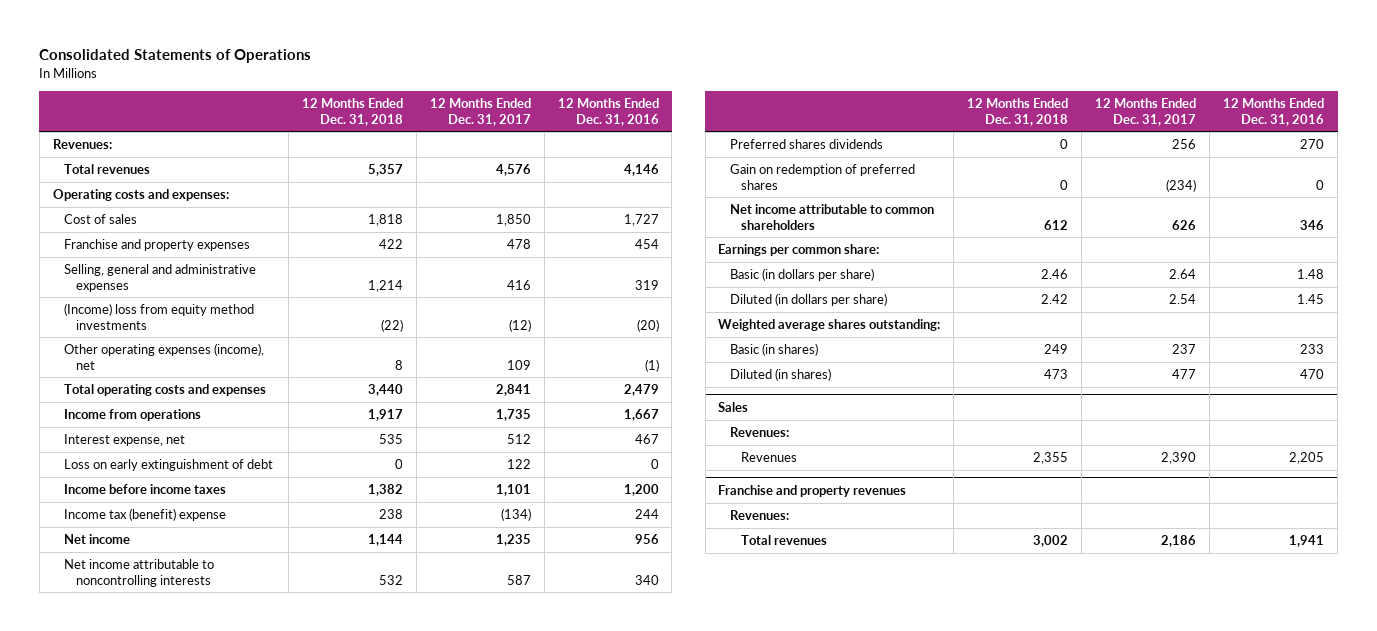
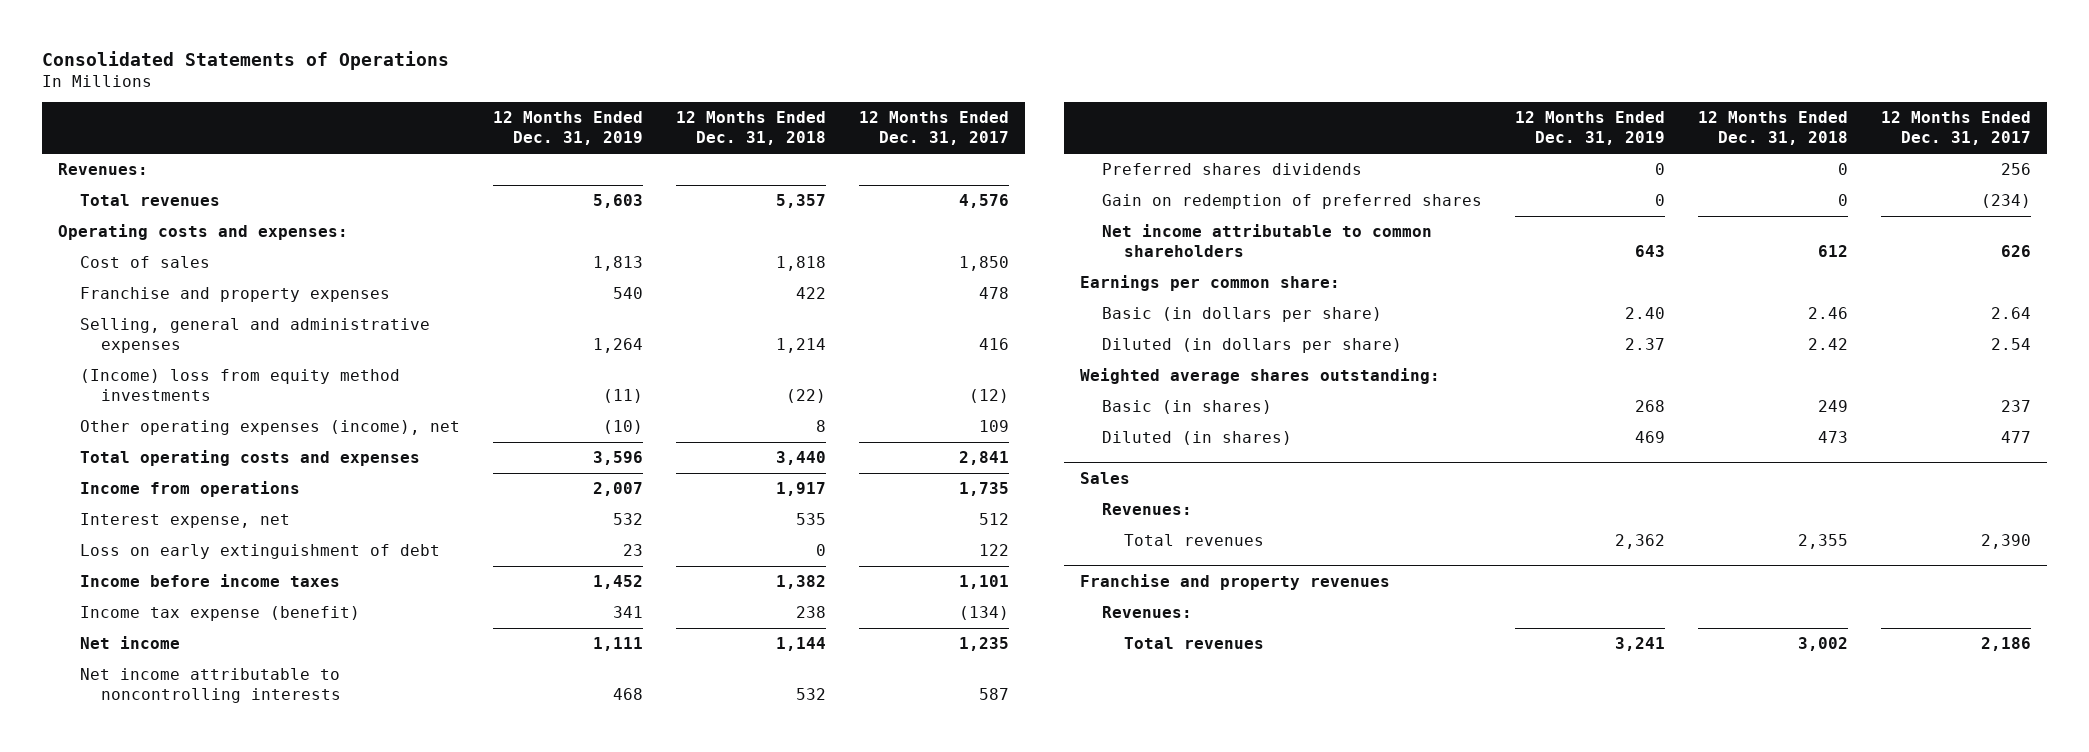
- | 12 Months Ended Dec. 31, 2018 | 12 Months Ended Dec. 31, 2017 | 12 Months Ended Dec. 31, 2016
+ | 12 Months Ended Dec. 31, 2019 | 12 Months Ended Dec. 31, 2018 | 12 Months Ended Dec. 31, 2017
- Income tax (benefit) expense | 238 | (134) | 244
+ Income tax expense (benefit) | 341 | 238 | (134)
@ Sales
- Revenues | 2,355 | 2,390 | 2,205
+ Total revenues | 2,362 | 2,355 | 2,390

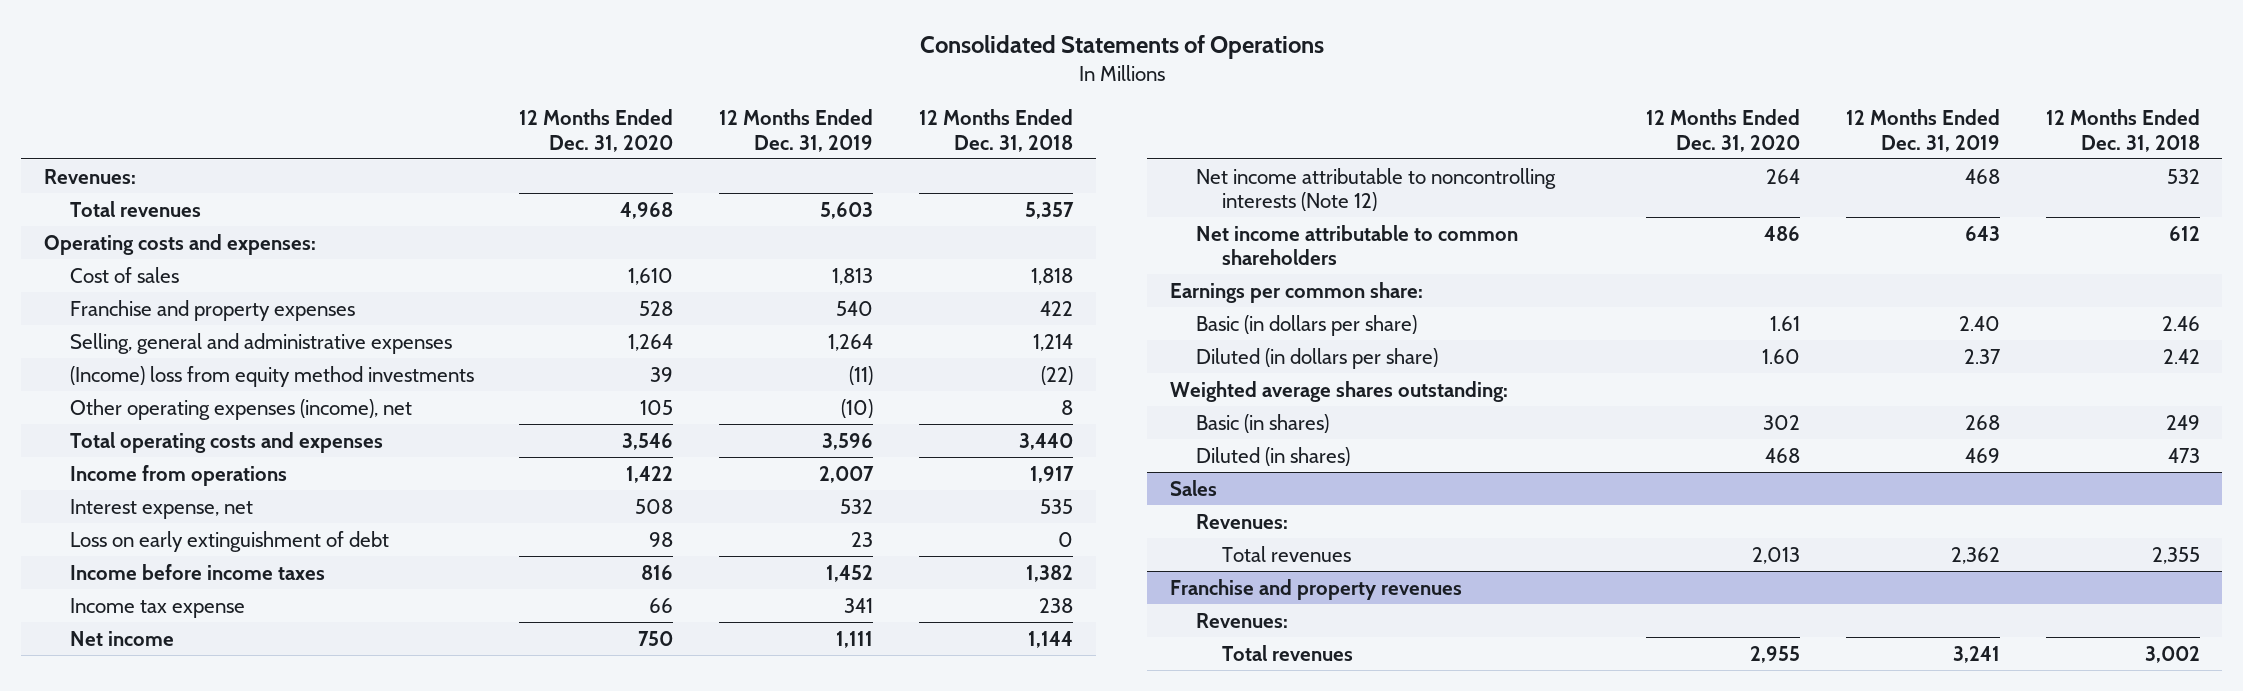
- | 12 Months Ended Dec. 31, 2019 | 12 Months Ended Dec. 31, 2018 | 12 Months Ended Dec. 31, 2017
+ | 12 Months Ended Dec. 31, 2020 | 12 Months Ended Dec. 31, 2019 | 12 Months Ended Dec. 31, 2018
- Income tax expense (benefit) | 341 | 238 | (134)
+ Income tax expense | 66 | 341 | 238
- Net income attributable to noncontrolling interests | 468 | 532 | 587
- Preferred shares dividends | 0 | 0 | 256
- Gain on redemption of preferred shares | 0 | 0 | (234)
+ Net income attributable to noncontrolling interests (Note 12) | 264 | 468 | 532

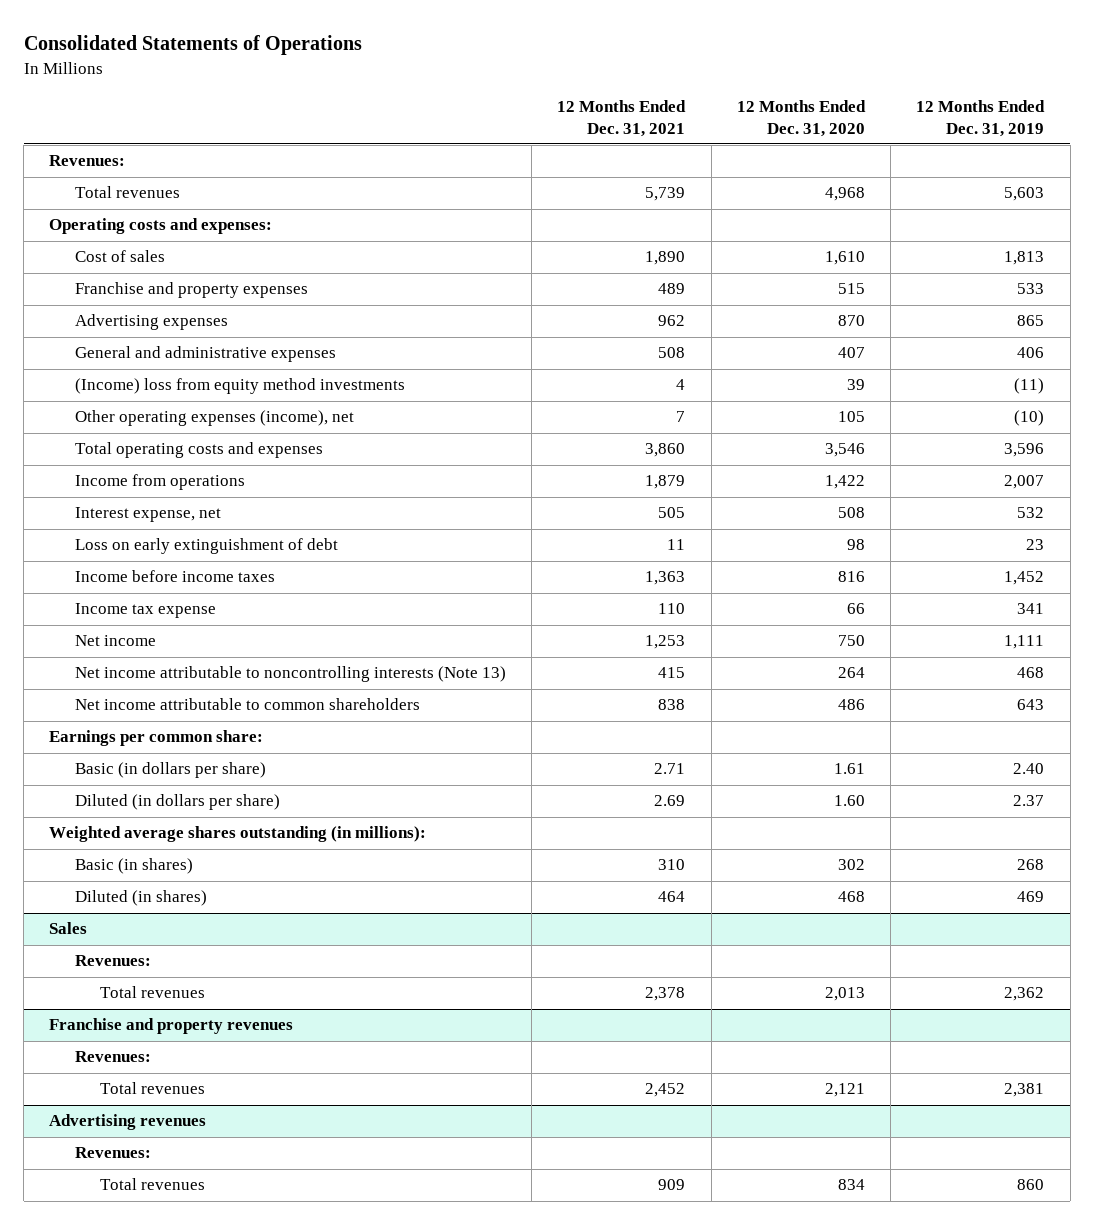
- | 12 Months Ended Dec. 31, 2020 | 12 Months Ended Dec. 31, 2019 | 12 Months Ended Dec. 31, 2018
+ | 12 Months Ended Dec. 31, 2021 | 12 Months Ended Dec. 31, 2020 | 12 Months Ended Dec. 31, 2019
- Franchise and property expenses | 528 | 540 | 422
- Selling, general and administrative expenses | 1,264 | 1,264 | 1,214
+ Franchise and property expenses | 489 | 515 | 533
+ Advertising expenses | 962 | 870 | 865
+ General and administrative expenses | 508 | 407 | 406
- Net income attributable to noncontrolling interests (Note 12) | 264 | 468 | 532
+ Net income attributable to noncontrolling interests (Note 13) | 415 | 264 | 468
- Weighted average shares outstanding:
+ Weighted average shares outstanding (in millions):
@ Franchise and property revenues
- Total revenues | 2,955 | 3,241 | 3,002
+ Total revenues | 2,452 | 2,121 | 2,381
+ Advertising revenues
+ Revenues:
+ Total revenues | 909 | 834 | 860

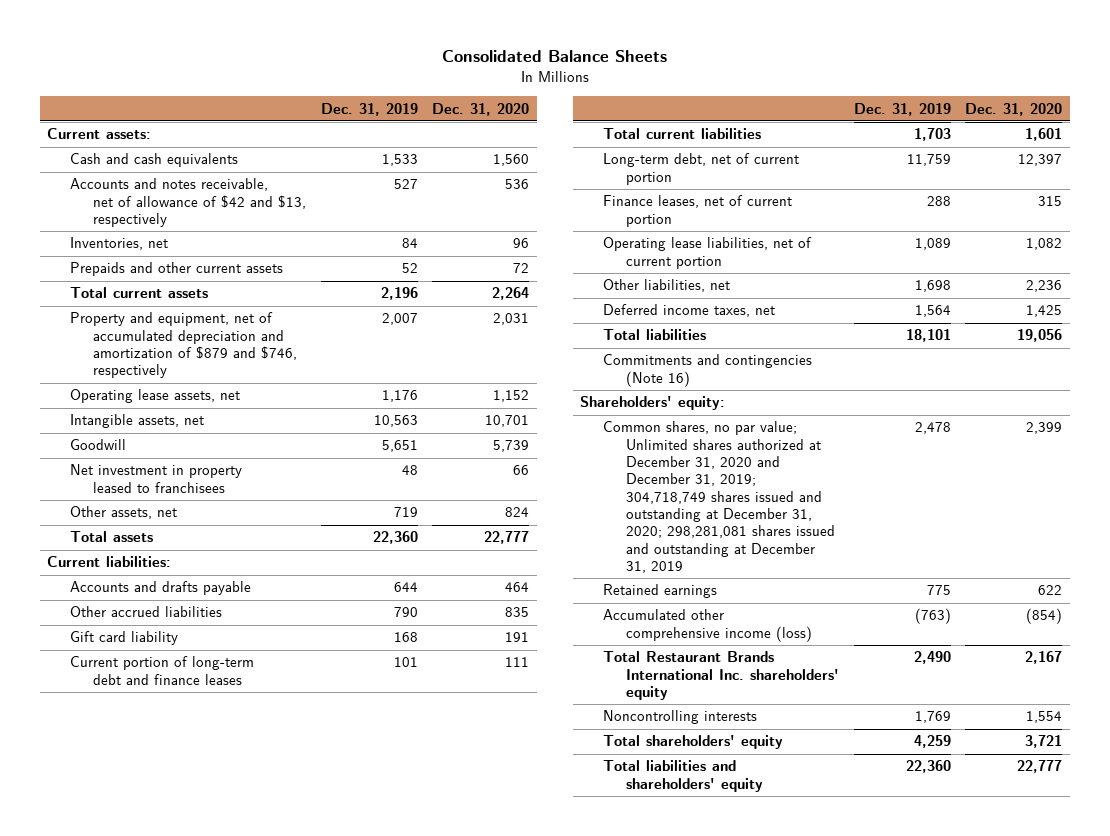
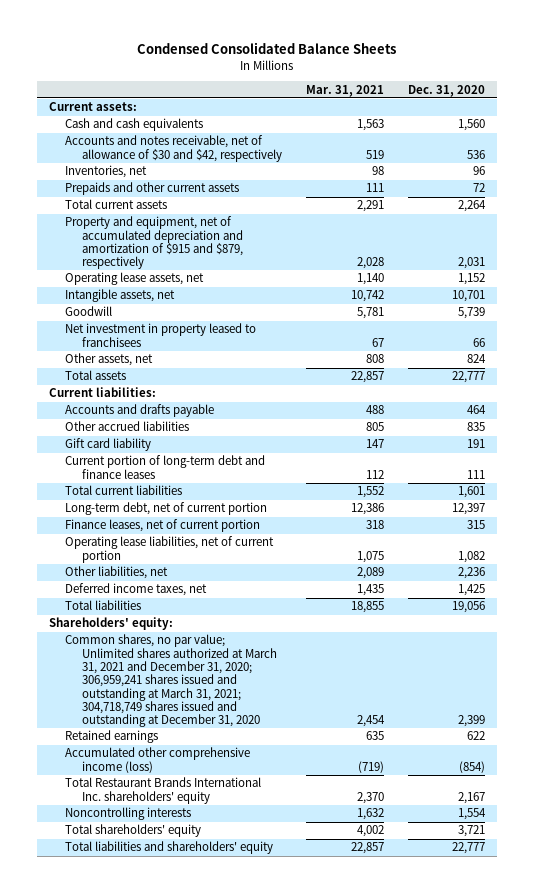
- Consolidated Balance Sheets
+ Condensed Consolidated Balance Sheets
- | Dec. 31, 2019 | Dec. 31, 2020
+ | Mar. 31, 2021 | Dec. 31, 2020
- Accounts and notes receivable, net of allowance of $42 and $13, respectively | 527 | 536
+ Accounts and notes receivable, net of allowance of $30 and $42, respectively | 519 | 536
- Property and equipment, net of accumulated depreciation and amortization of $879 and $746, respectively | 2,007 | 2,031
+ Property and equipment, net of accumulated depreciation and amortization of $915 and $879, respectively | 2,028 | 2,031
- Commitments and contingencies (Note 16)
- Common shares, no par value; Unlimited shares authorized at December 31, 2020 and December 31, 2019; 304,718,749 shares issued and outstanding at December 31, 2020; 298,281,081 shares issued and outstanding at December 31, 2019 | 2,478 | 2,399
+ Common shares, no par value; Unlimited shares authorized at March 31, 2021 and December 31, 2020; 306,959,241 shares issued and outstanding at March 31, 2021; 304,718,749 shares issued and outstanding at December 31, 2020 | 2,454 | 2,399

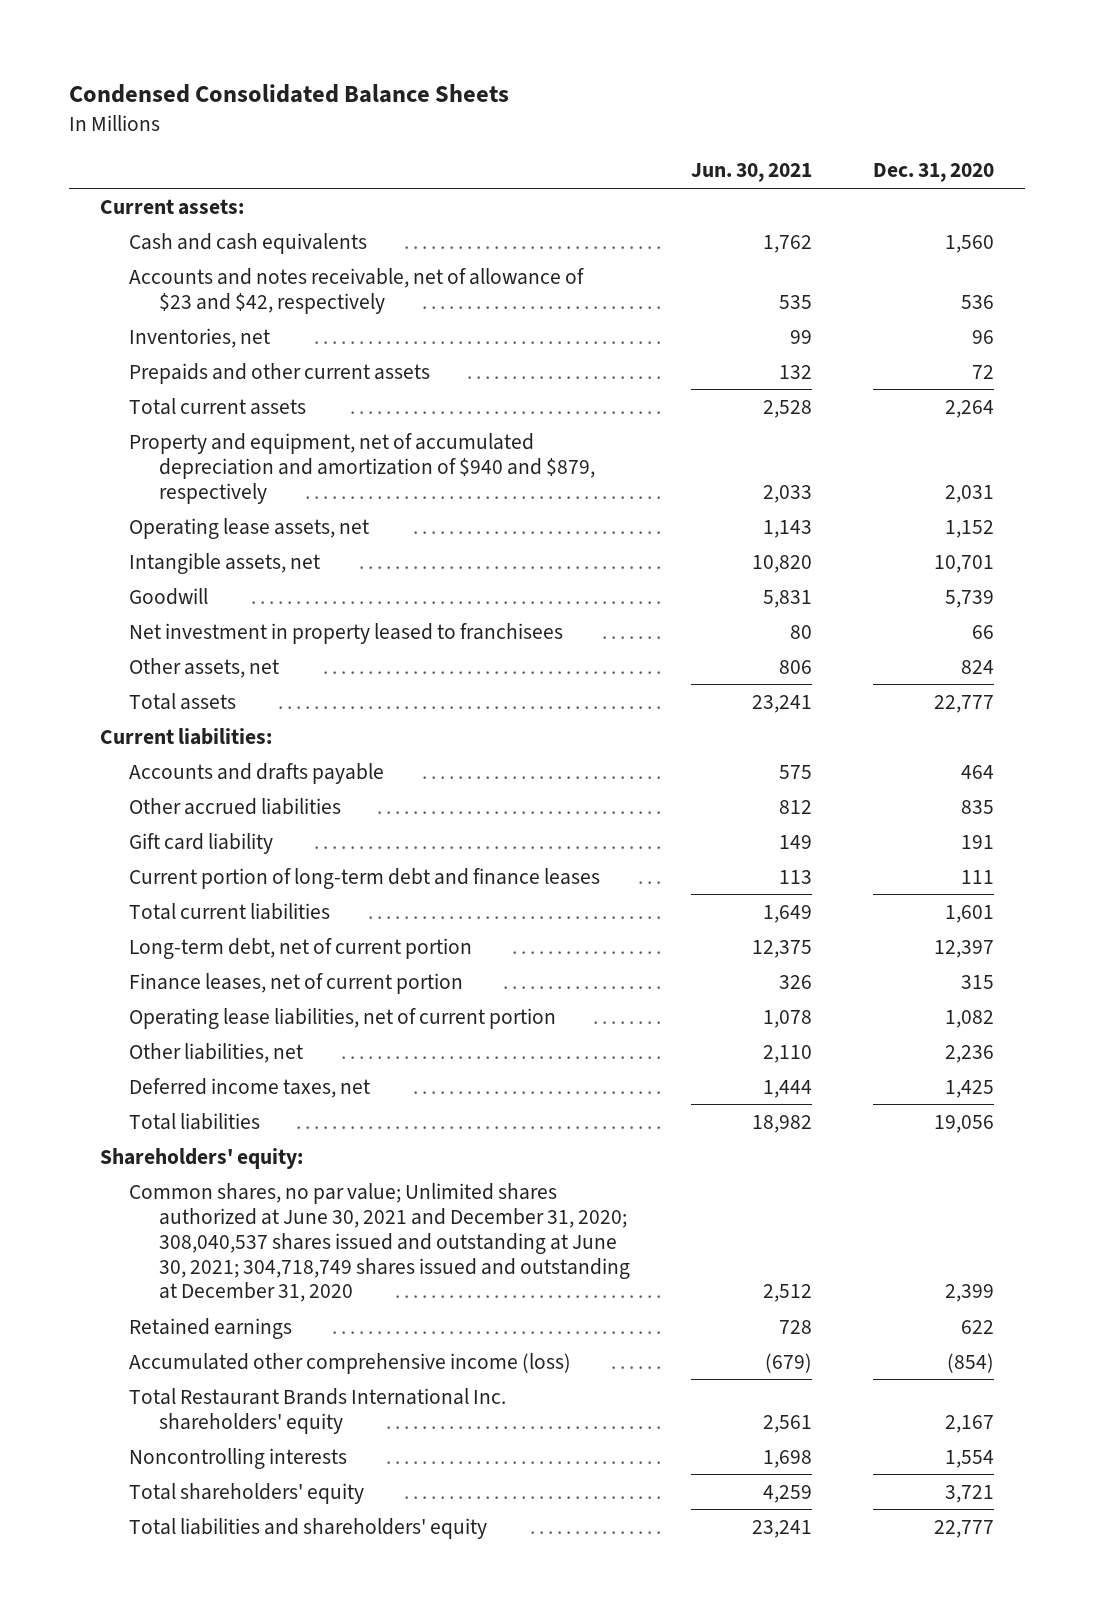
- | Mar. 31, 2021 | Dec. 31, 2020
+ | Jun. 30, 2021 | Dec. 31, 2020
- Accounts and notes receivable, net of allowance of $30 and $42, respectively | 519 | 536
+ Accounts and notes receivable, net of allowance of $23 and $42, respectively | 535 | 536
- Property and equipment, net of accumulated depreciation and amortization of $915 and $879, respectively | 2,028 | 2,031
+ Property and equipment, net of accumulated depreciation and amortization of $940 and $879, respectively | 2,033 | 2,031
- Common shares, no par value; Unlimited shares authorized at March 31, 2021 and December 31, 2020; 306,959,241 shares issued and outstanding at March 31, 2021; 304,718,749 shares issued and outstanding at December 31, 2020 | 2,454 | 2,399
+ Common shares, no par value; Unlimited shares authorized at June 30, 2021 and December 31, 2020; 308,040,537 shares issued and outstanding at June 30, 2021; 304,718,749 shares issued and outstanding at December 31, 2020 | 2,512 | 2,399

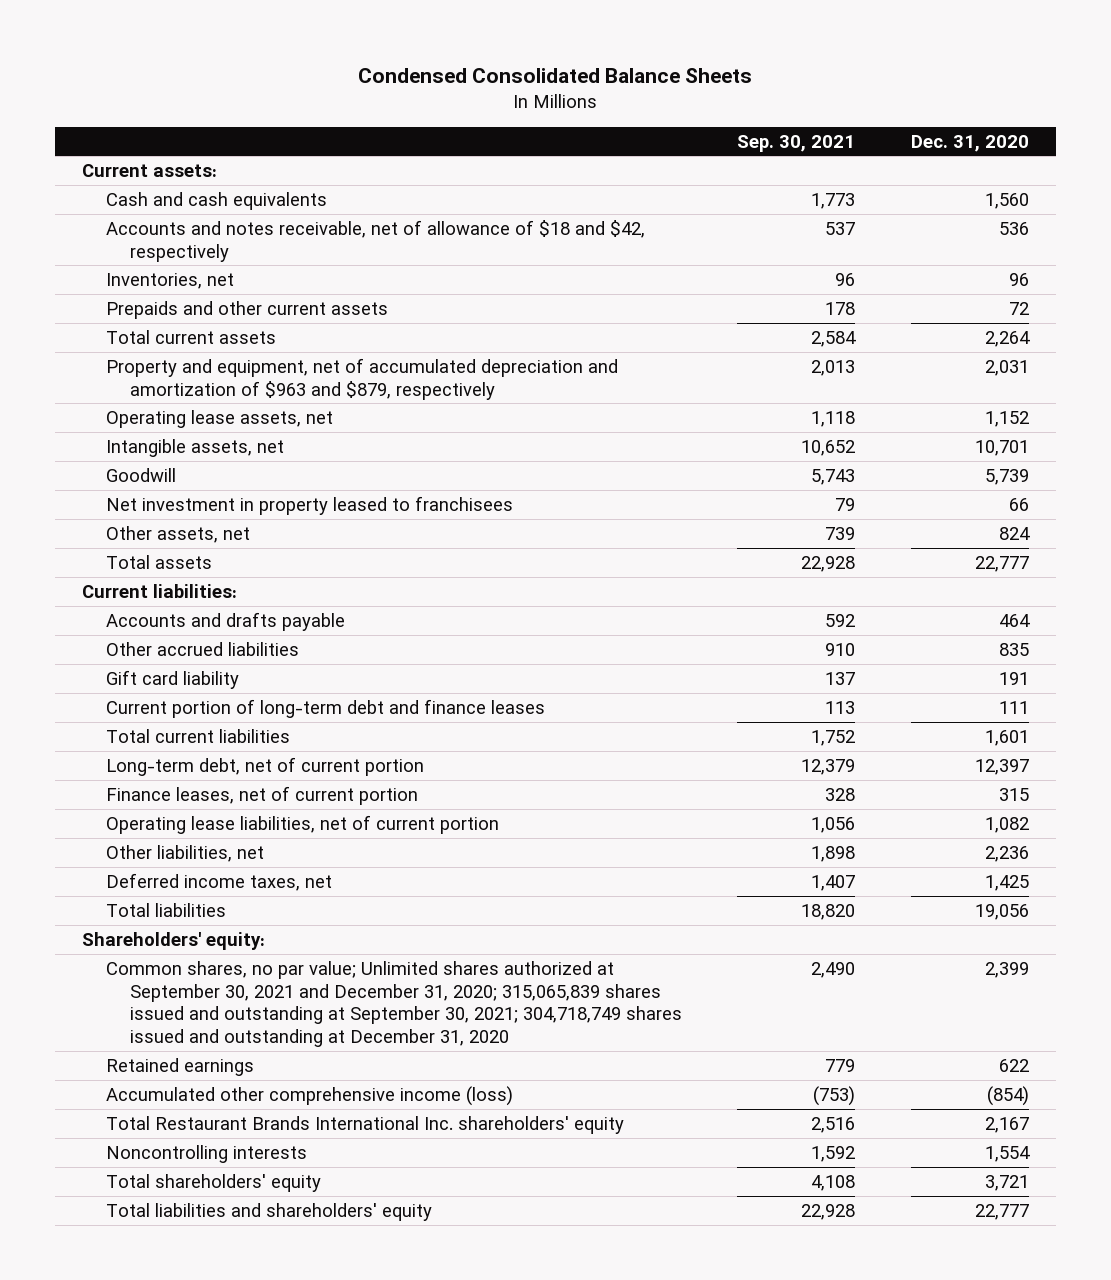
- | Jun. 30, 2021 | Dec. 31, 2020
+ | Sep. 30, 2021 | Dec. 31, 2020
- Accounts and notes receivable, net of allowance of $23 and $42, respectively | 535 | 536
+ Accounts and notes receivable, net of allowance of $18 and $42, respectively | 537 | 536
- Property and equipment, net of accumulated depreciation and amortization of $940 and $879, respectively | 2,033 | 2,031
+ Property and equipment, net of accumulated depreciation and amortization of $963 and $879, respectively | 2,013 | 2,031
- Common shares, no par value; Unlimited shares authorized at June 30, 2021 and December 31, 2020; 308,040,537 shares issued and outstanding at June 30, 2021; 304,718,749 shares issued and outstanding at December 31, 2020 | 2,512 | 2,399
+ Common shares, no par value; Unlimited shares authorized at September 30, 2021 and December 31, 2020; 315,065,839 shares issued and outstanding at September 30, 2021; 304,718,749 shares issued and outstanding at December 31, 2020 | 2,490 | 2,399

